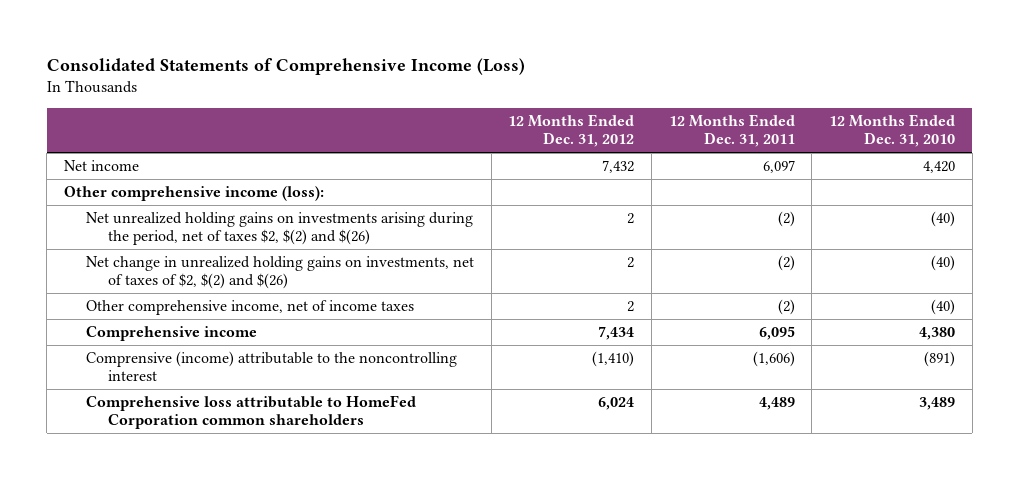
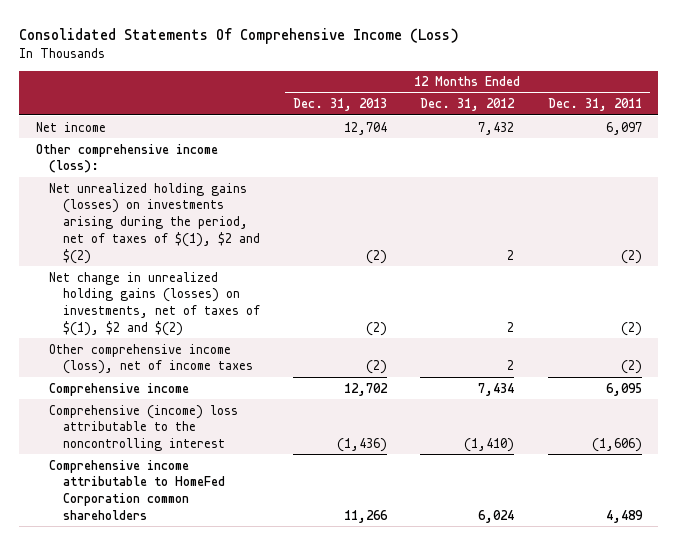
- Consolidated Statements of Comprehensive Income (Loss)
+ Consolidated Statements Of Comprehensive Income (Loss)
- | 12 Months Ended Dec. 31, 2012 | 12 Months Ended Dec. 31, 2011 | 12 Months Ended Dec. 31, 2010
+ | 12 Months Ended Dec. 31, 2013 | 12 Months Ended Dec. 31, 2012 | 12 Months Ended Dec. 31, 2011
- Net unrealized holding gains on investments arising during the period, net of taxes $2, $(2) and $(26) | 2 | (2) | (40)
- Net change in unrealized holding gains on investments, net of taxes of $2, $(2) and $(26) | 2 | (2) | (40)
- Other comprehensive income, net of income taxes | 2 | (2) | (40)
+ Net unrealized holding gains (losses) on investments arising during the period, net of taxes of $(1), $2 and $(2) | (2) | 2 | (2)
+ Net change in unrealized holding gains (losses) on investments, net of taxes of $(1), $2 and $(2) | (2) | 2 | (2)
+ Other comprehensive income (loss), net of income taxes | (2) | 2 | (2)
- Comprensive (income) attributable to the noncontrolling interest | (1,410) | (1,606) | (891)
- Comprehensive loss attributable to HomeFed Corporation common shareholders | 6,024 | 4,489 | 3,489
+ Comprehensive (income) loss attributable to the noncontrolling interest | (1,436) | (1,410) | (1,606)
+ Comprehensive income attributable to HomeFed Corporation common shareholders | 11,266 | 6,024 | 4,489

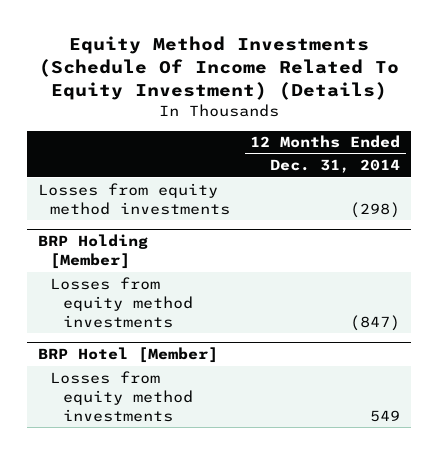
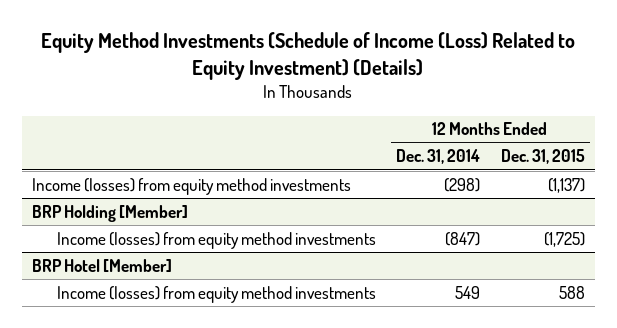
- Equity Method Investments (Schedule Of Income Related To Equity Investment) (Details)
+ Equity Method Investments (Schedule of Income (Loss) Related to Equity Investment) (Details)
- | 12 Months Ended Dec. 31, 2014
+ | 12 Months Ended Dec. 31, 2014 | 12 Months Ended Dec. 31, 2015
- Losses from equity method investments | (298)
+ Income (losses) from equity method investments | (298) | (1,137)
@ BRP Holding [Member]
- Losses from equity method investments | (847)
+ Income (losses) from equity method investments | (847) | (1,725)
@ BRP Hotel [Member]
- Losses from equity method investments | 549
+ Income (losses) from equity method investments | 549 | 588

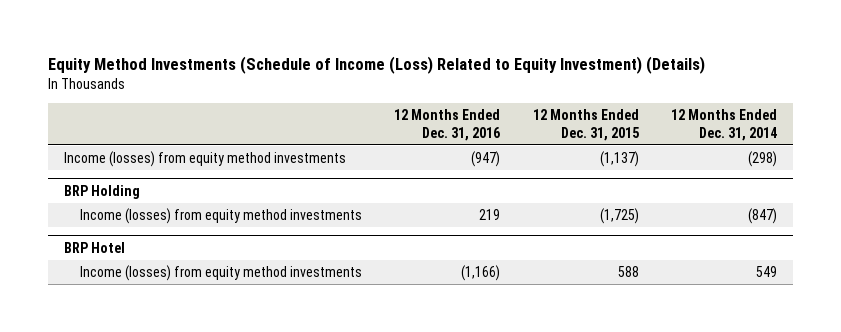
- | 12 Months Ended Dec. 31, 2014 | 12 Months Ended Dec. 31, 2015
+ | 12 Months Ended Dec. 31, 2016 | 12 Months Ended Dec. 31, 2015 | 12 Months Ended Dec. 31, 2014
- BRP Holding [Member]
+ BRP Holding
- BRP Hotel [Member]
+ BRP Hotel

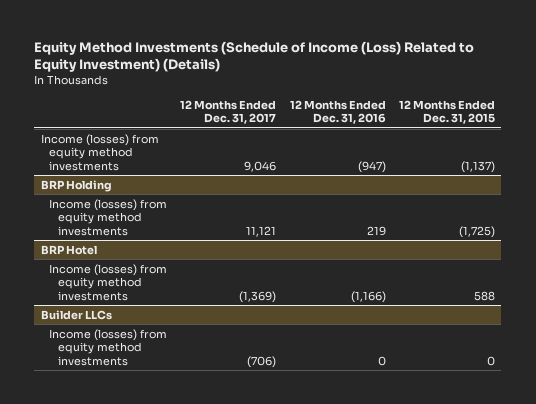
- | 12 Months Ended Dec. 31, 2016 | 12 Months Ended Dec. 31, 2015 | 12 Months Ended Dec. 31, 2014
+ | 12 Months Ended Dec. 31, 2017 | 12 Months Ended Dec. 31, 2016 | 12 Months Ended Dec. 31, 2015
+ Builder LLCs
+ Income (losses) from equity method investments | (706) | 0 | 0

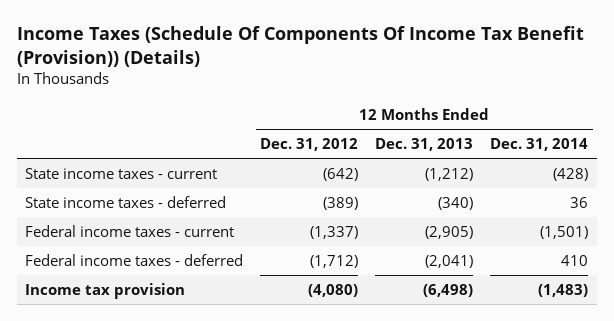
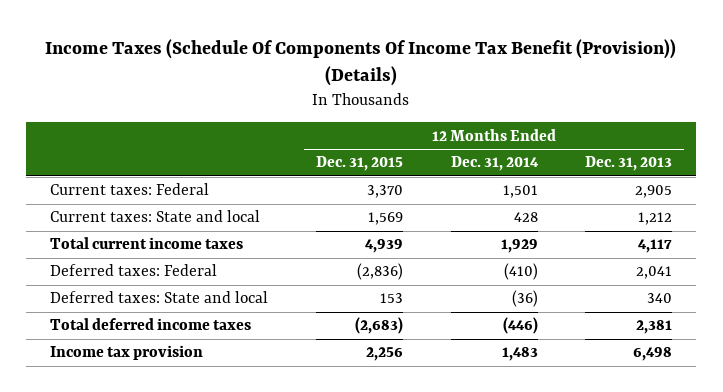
- | 12 Months Ended Dec. 31, 2012 | 12 Months Ended Dec. 31, 2013 | 12 Months Ended Dec. 31, 2014
+ | 12 Months Ended Dec. 31, 2015 | 12 Months Ended Dec. 31, 2014 | 12 Months Ended Dec. 31, 2013
- State income taxes - current | (642) | (1,212) | (428)
- State income taxes - deferred | (389) | (340) | 36
- Federal income taxes - current | (1,337) | (2,905) | (1,501)
- Federal income taxes - deferred | (1,712) | (2,041) | 410
- Income tax provision | (4,080) | (6,498) | (1,483)
+ Current taxes: Federal | 3,370 | 1,501 | 2,905
+ Current taxes: State and local | 1,569 | 428 | 1,212
+ Total current income taxes | 4,939 | 1,929 | 4,117
+ Deferred taxes: Federal | (2,836) | (410) | 2,041
+ Deferred taxes: State and local | 153 | (36) | 340
+ Total deferred income taxes | (2,683) | (446) | 2,381
+ Income tax provision | 2,256 | 1,483 | 6,498

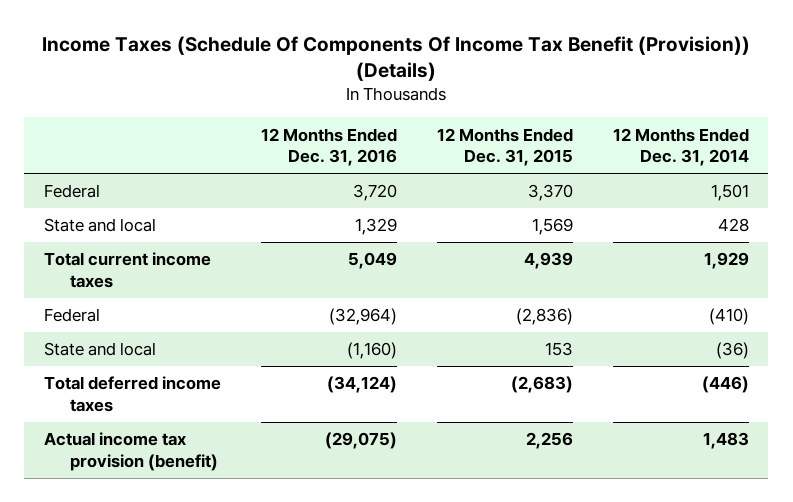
- | 12 Months Ended Dec. 31, 2015 | 12 Months Ended Dec. 31, 2014 | 12 Months Ended Dec. 31, 2013
+ | 12 Months Ended Dec. 31, 2016 | 12 Months Ended Dec. 31, 2015 | 12 Months Ended Dec. 31, 2014
- Current taxes: Federal | 3,370 | 1,501 | 2,905
- Current taxes: State and local | 1,569 | 428 | 1,212
+ Federal | 3,720 | 3,370 | 1,501
+ State and local | 1,329 | 1,569 | 428
- Deferred taxes: Federal | (2,836) | (410) | 2,041
- Deferred taxes: State and local | 153 | (36) | 340
+ Federal | (32,964) | (2,836) | (410)
+ State and local | (1,160) | 153 | (36)
- Income tax provision | 2,256 | 1,483 | 6,498
+ Actual income tax provision (benefit) | (29,075) | 2,256 | 1,483

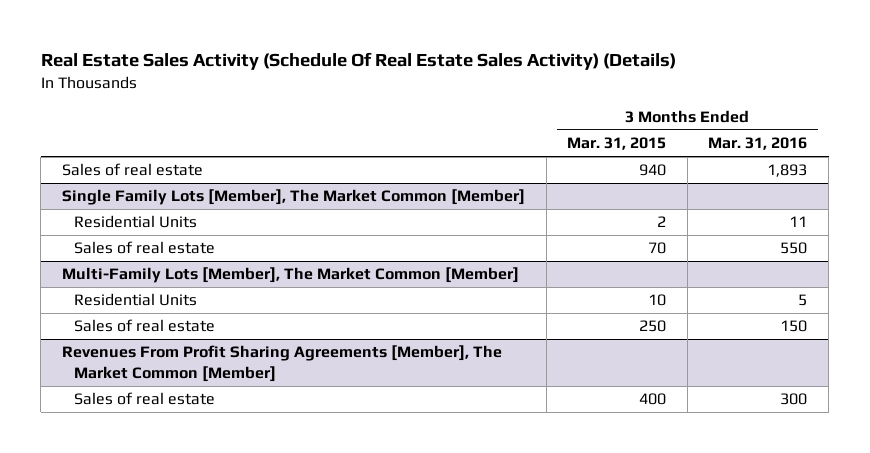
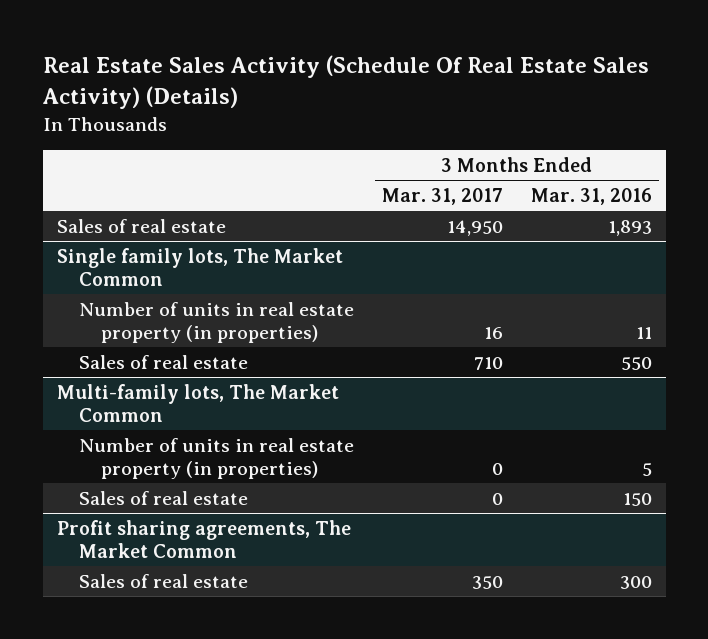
- | 3 Months Ended Mar. 31, 2015 | 3 Months Ended Mar. 31, 2016
+ | 3 Months Ended Mar. 31, 2017 | 3 Months Ended Mar. 31, 2016
- Single Family Lots [Member], The Market Common [Member]
- Residential Units | 2 | 11
+ Single family lots, The Market Common
+ Number of units in real estate property (in properties) | 16 | 11
- Multi-Family Lots [Member], The Market Common [Member]
- Residential Units | 10 | 5
+ Multi-family lots, The Market Common
+ Number of units in real estate property (in properties) | 0 | 5
- Revenues From Profit Sharing Agreements [Member], The Market Common [Member]
+ Profit sharing agreements, The Market Common

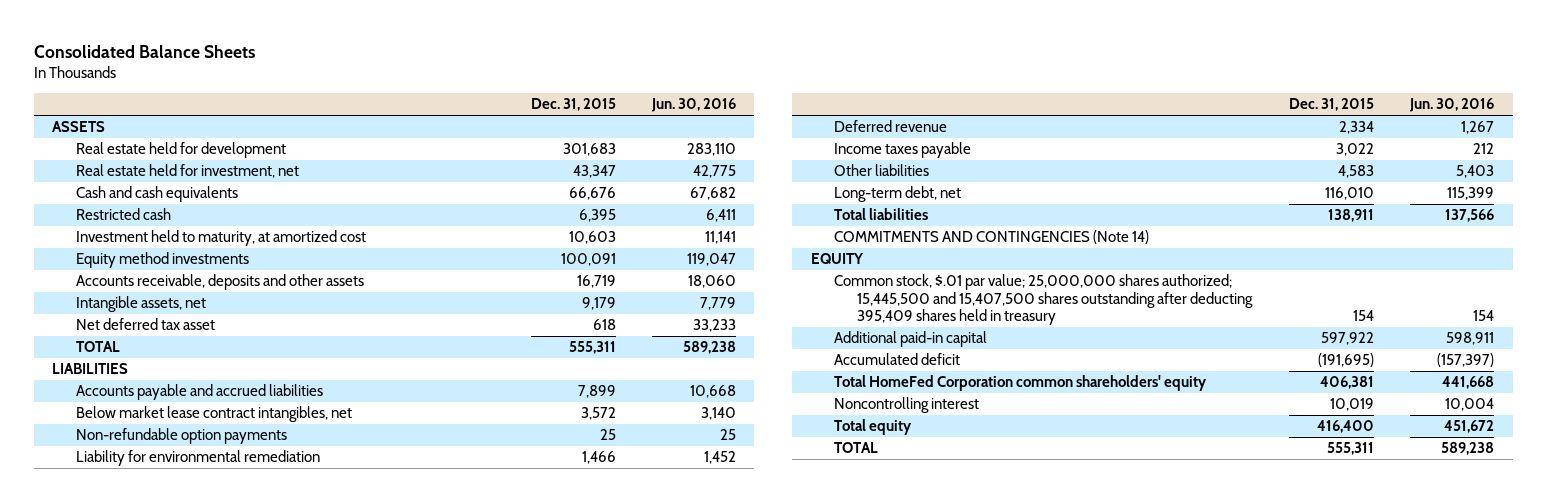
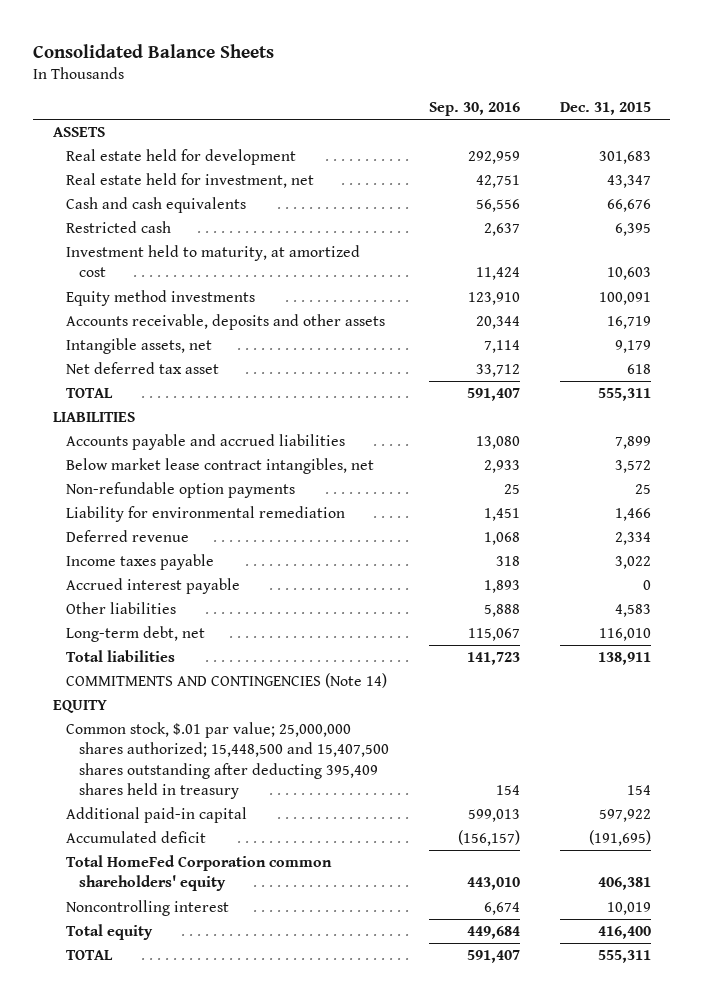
- | Dec. 31, 2015 | Jun. 30, 2016
+ | Sep. 30, 2016 | Dec. 31, 2015
+ Accrued interest payable | 1,893 | 0
- Common stock, $.01 par value; 25,000,000 shares authorized; 15,445,500 and 15,407,500 shares outstanding after deducting 395,409 shares held in treasury | 154 | 154
+ Common stock, $.01 par value; 25,000,000 shares authorized; 15,448,500 and 15,407,500 shares outstanding after deducting 395,409 shares held in treasury | 154 | 154

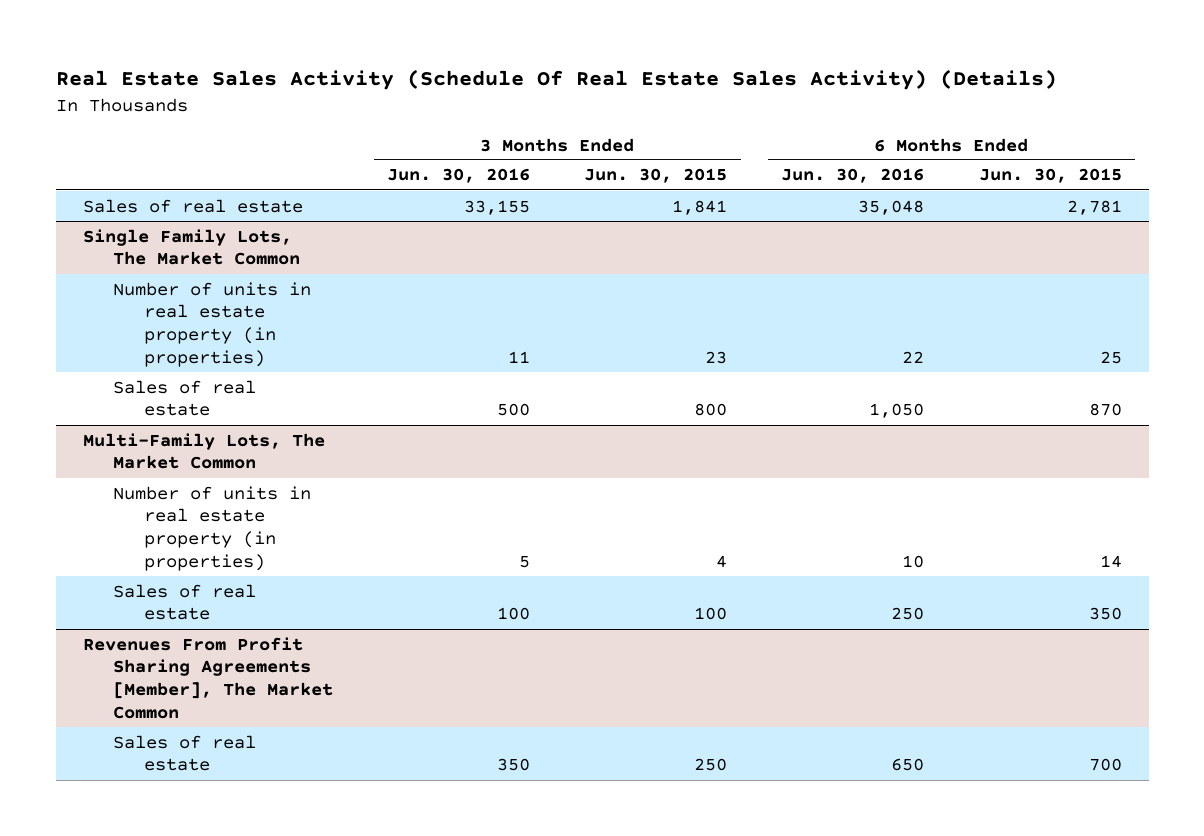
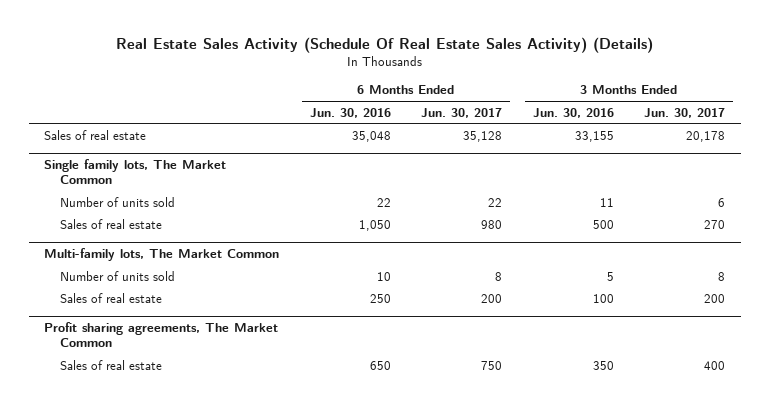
- | 3 Months Ended Jun. 30, 2016 | 3 Months Ended Jun. 30, 2015 | 6 Months Ended Jun. 30, 2016 | 6 Months Ended Jun. 30, 2015
+ | 6 Months Ended Jun. 30, 2016 | 6 Months Ended Jun. 30, 2017 | 3 Months Ended Jun. 30, 2016 | 3 Months Ended Jun. 30, 2017
- Single Family Lots, The Market Common
- Number of units in real estate property (in properties) | 11 | 23 | 22 | 25
+ Single family lots, The Market Common
+ Number of units sold | 22 | 22 | 11 | 6
- Multi-Family Lots, The Market Common
- Number of units in real estate property (in properties) | 5 | 4 | 10 | 14
+ Multi-family lots, The Market Common
+ Number of units sold | 10 | 8 | 5 | 8
- Revenues From Profit Sharing Agreements [Member], The Market Common
+ Profit sharing agreements, The Market Common

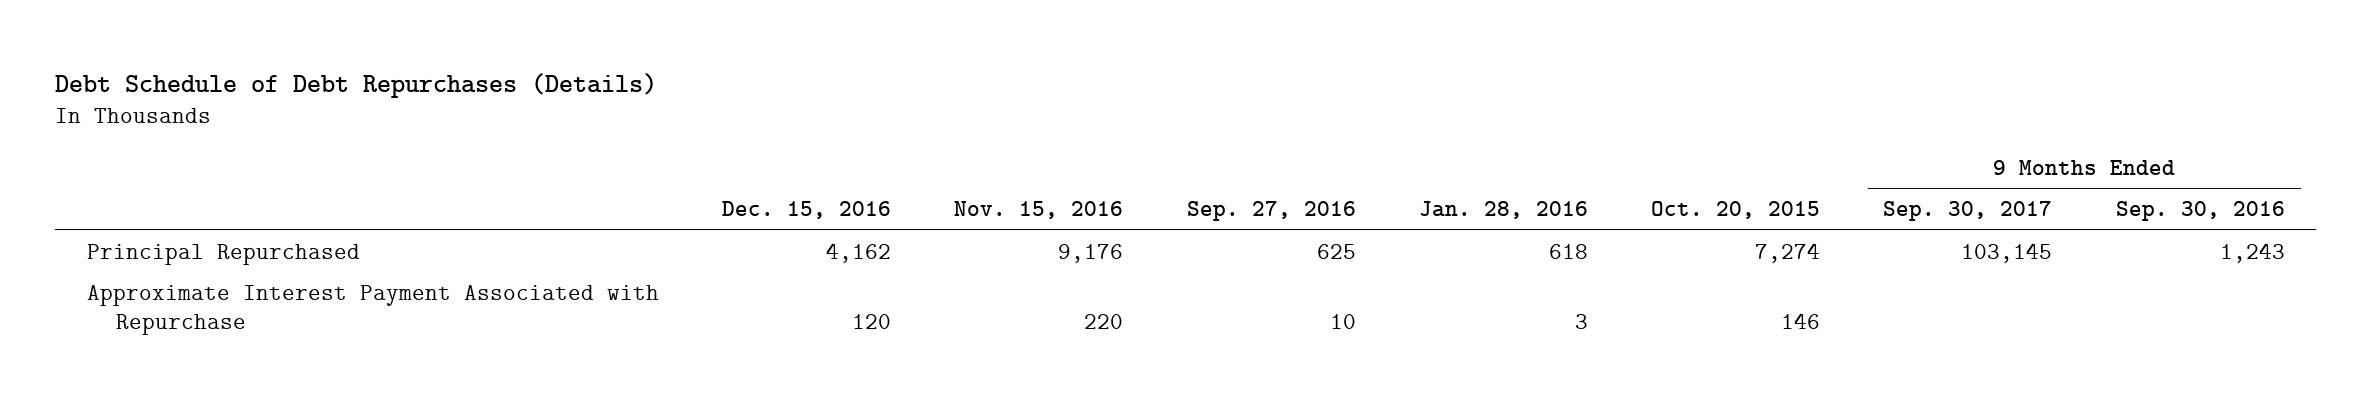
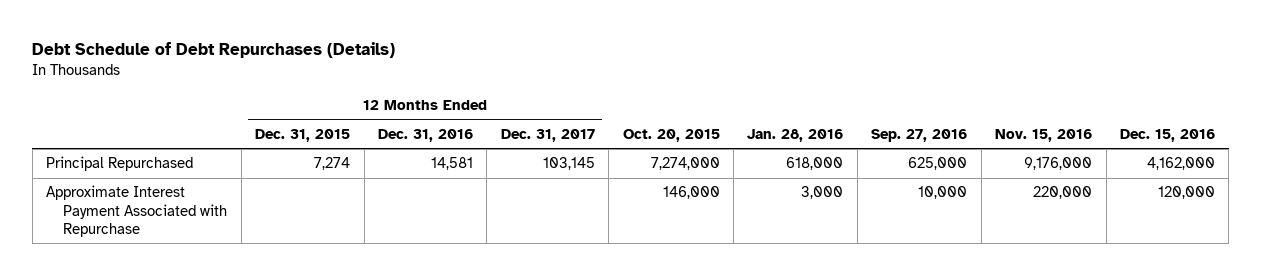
- | Dec. 15, 2016 | Nov. 15, 2016 | Sep. 27, 2016 | Jan. 28, 2016 | Oct. 20, 2015 | 9 Months Ended Sep. 30, 2017 | 9 Months Ended Sep. 30, 2016
+ | 12 Months Ended Dec. 31, 2015 | 12 Months Ended Dec. 31, 2016 | 12 Months Ended Dec. 31, 2017 | Oct. 20, 2015 | Jan. 28, 2016 | Sep. 27, 2016 | Nov. 15, 2016 | Dec. 15, 2016
- Principal Repurchased | 4,162 | 9,176 | 625 | 618 | 7,274 | 103,145 | 1,243
- Approximate Interest Payment Associated with Repurchase | 120 | 220 | 10 | 3 | 146 | |
+ Principal Repurchased | 7,274 | 14,581 | 103,145 | 7,274,000 | 618,000 | 625,000 | 9,176,000 | 4,162,000
+ Approximate Interest Payment Associated with Repurchase | | | | 146,000 | 3,000 | 10,000 | 220,000 | 120,000

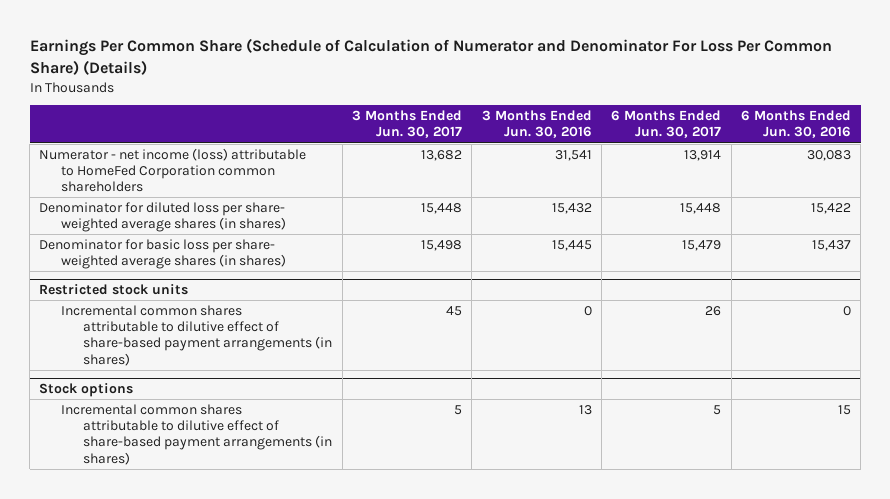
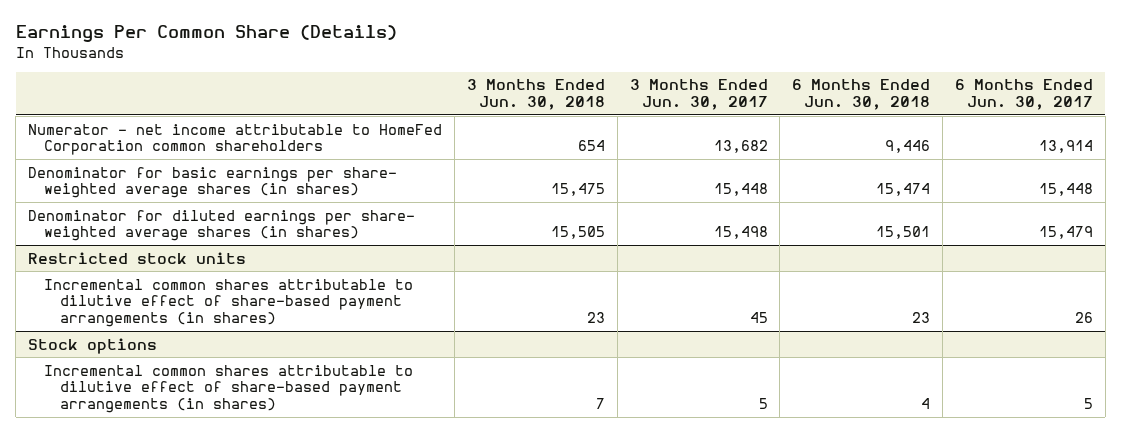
- Earnings Per Common Share (Schedule of Calculation of Numerator and Denominator For Loss Per Common Share) (Details)
+ Earnings Per Common Share (Details)
- | 3 Months Ended Jun. 30, 2017 | 3 Months Ended Jun. 30, 2016 | 6 Months Ended Jun. 30, 2017 | 6 Months Ended Jun. 30, 2016
+ | 3 Months Ended Jun. 30, 2018 | 3 Months Ended Jun. 30, 2017 | 6 Months Ended Jun. 30, 2018 | 6 Months Ended Jun. 30, 2017
- Numerator - net income (loss) attributable to HomeFed Corporation common shareholders | 13,682 | 31,541 | 13,914 | 30,083
- Denominator for diluted loss per share- weighted average shares (in shares) | 15,448 | 15,432 | 15,448 | 15,422
- Denominator for basic loss per share- weighted average shares (in shares) | 15,498 | 15,445 | 15,479 | 15,437
+ Numerator - net income attributable to HomeFed Corporation common shareholders | 654 | 13,682 | 9,446 | 13,914
+ Denominator for basic earnings per share- weighted average shares (in shares) | 15,475 | 15,448 | 15,474 | 15,448
+ Denominator for diluted earnings per share- weighted average shares (in shares) | 15,505 | 15,498 | 15,501 | 15,479

